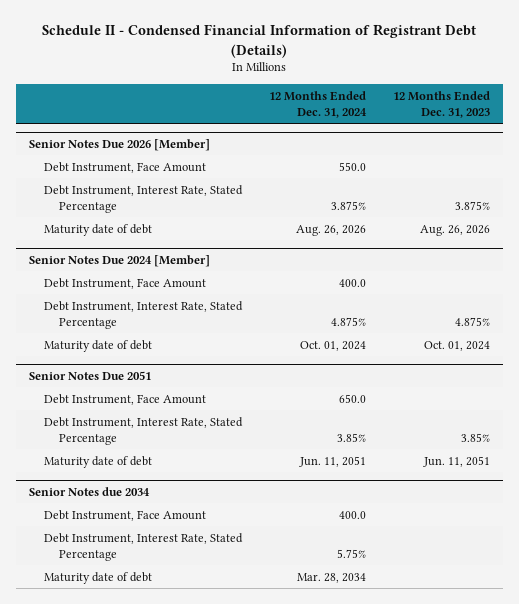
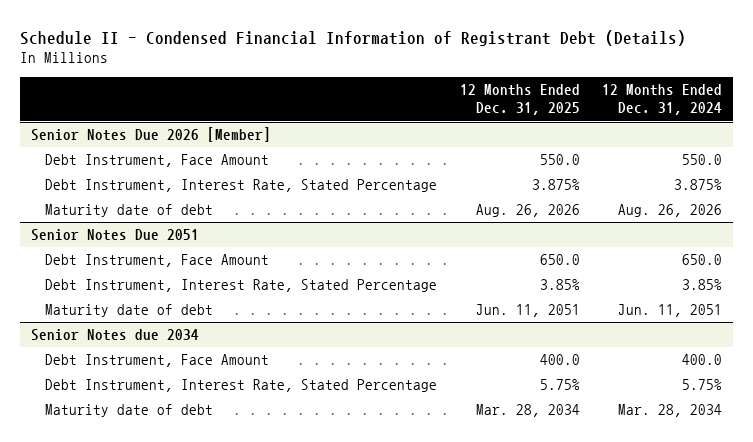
- | 12 Months Ended Dec. 31, 2024 | 12 Months Ended Dec. 31, 2023
+ | 12 Months Ended Dec. 31, 2025 | 12 Months Ended Dec. 31, 2024
- Senior Notes Due 2024 [Member]
- Debt Instrument, Face Amount | 400.0 |
- Debt Instrument, Interest Rate, Stated Percentage | 4.875% | 4.875%
- Maturity date of debt | Oct. 01, 2024 | Oct. 01, 2024

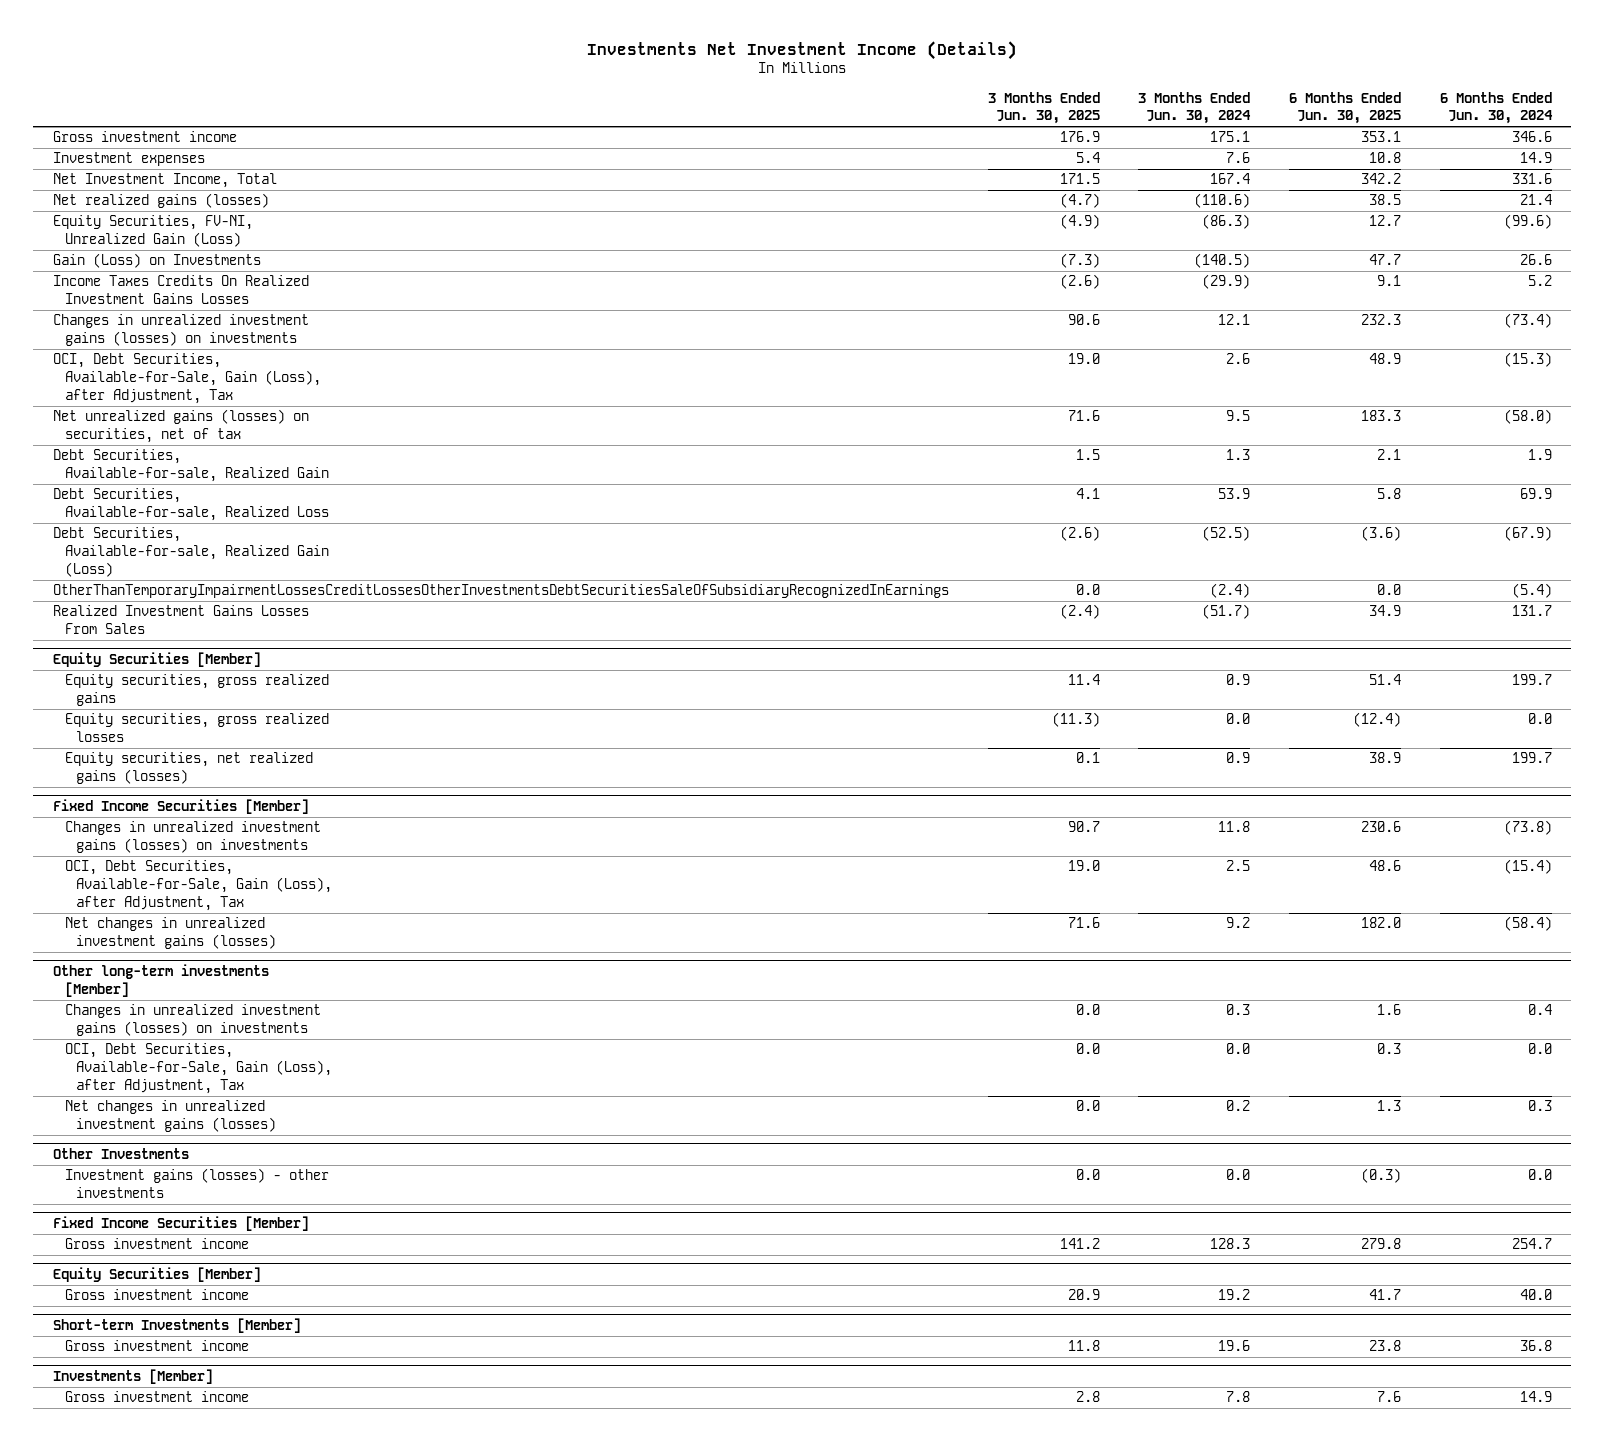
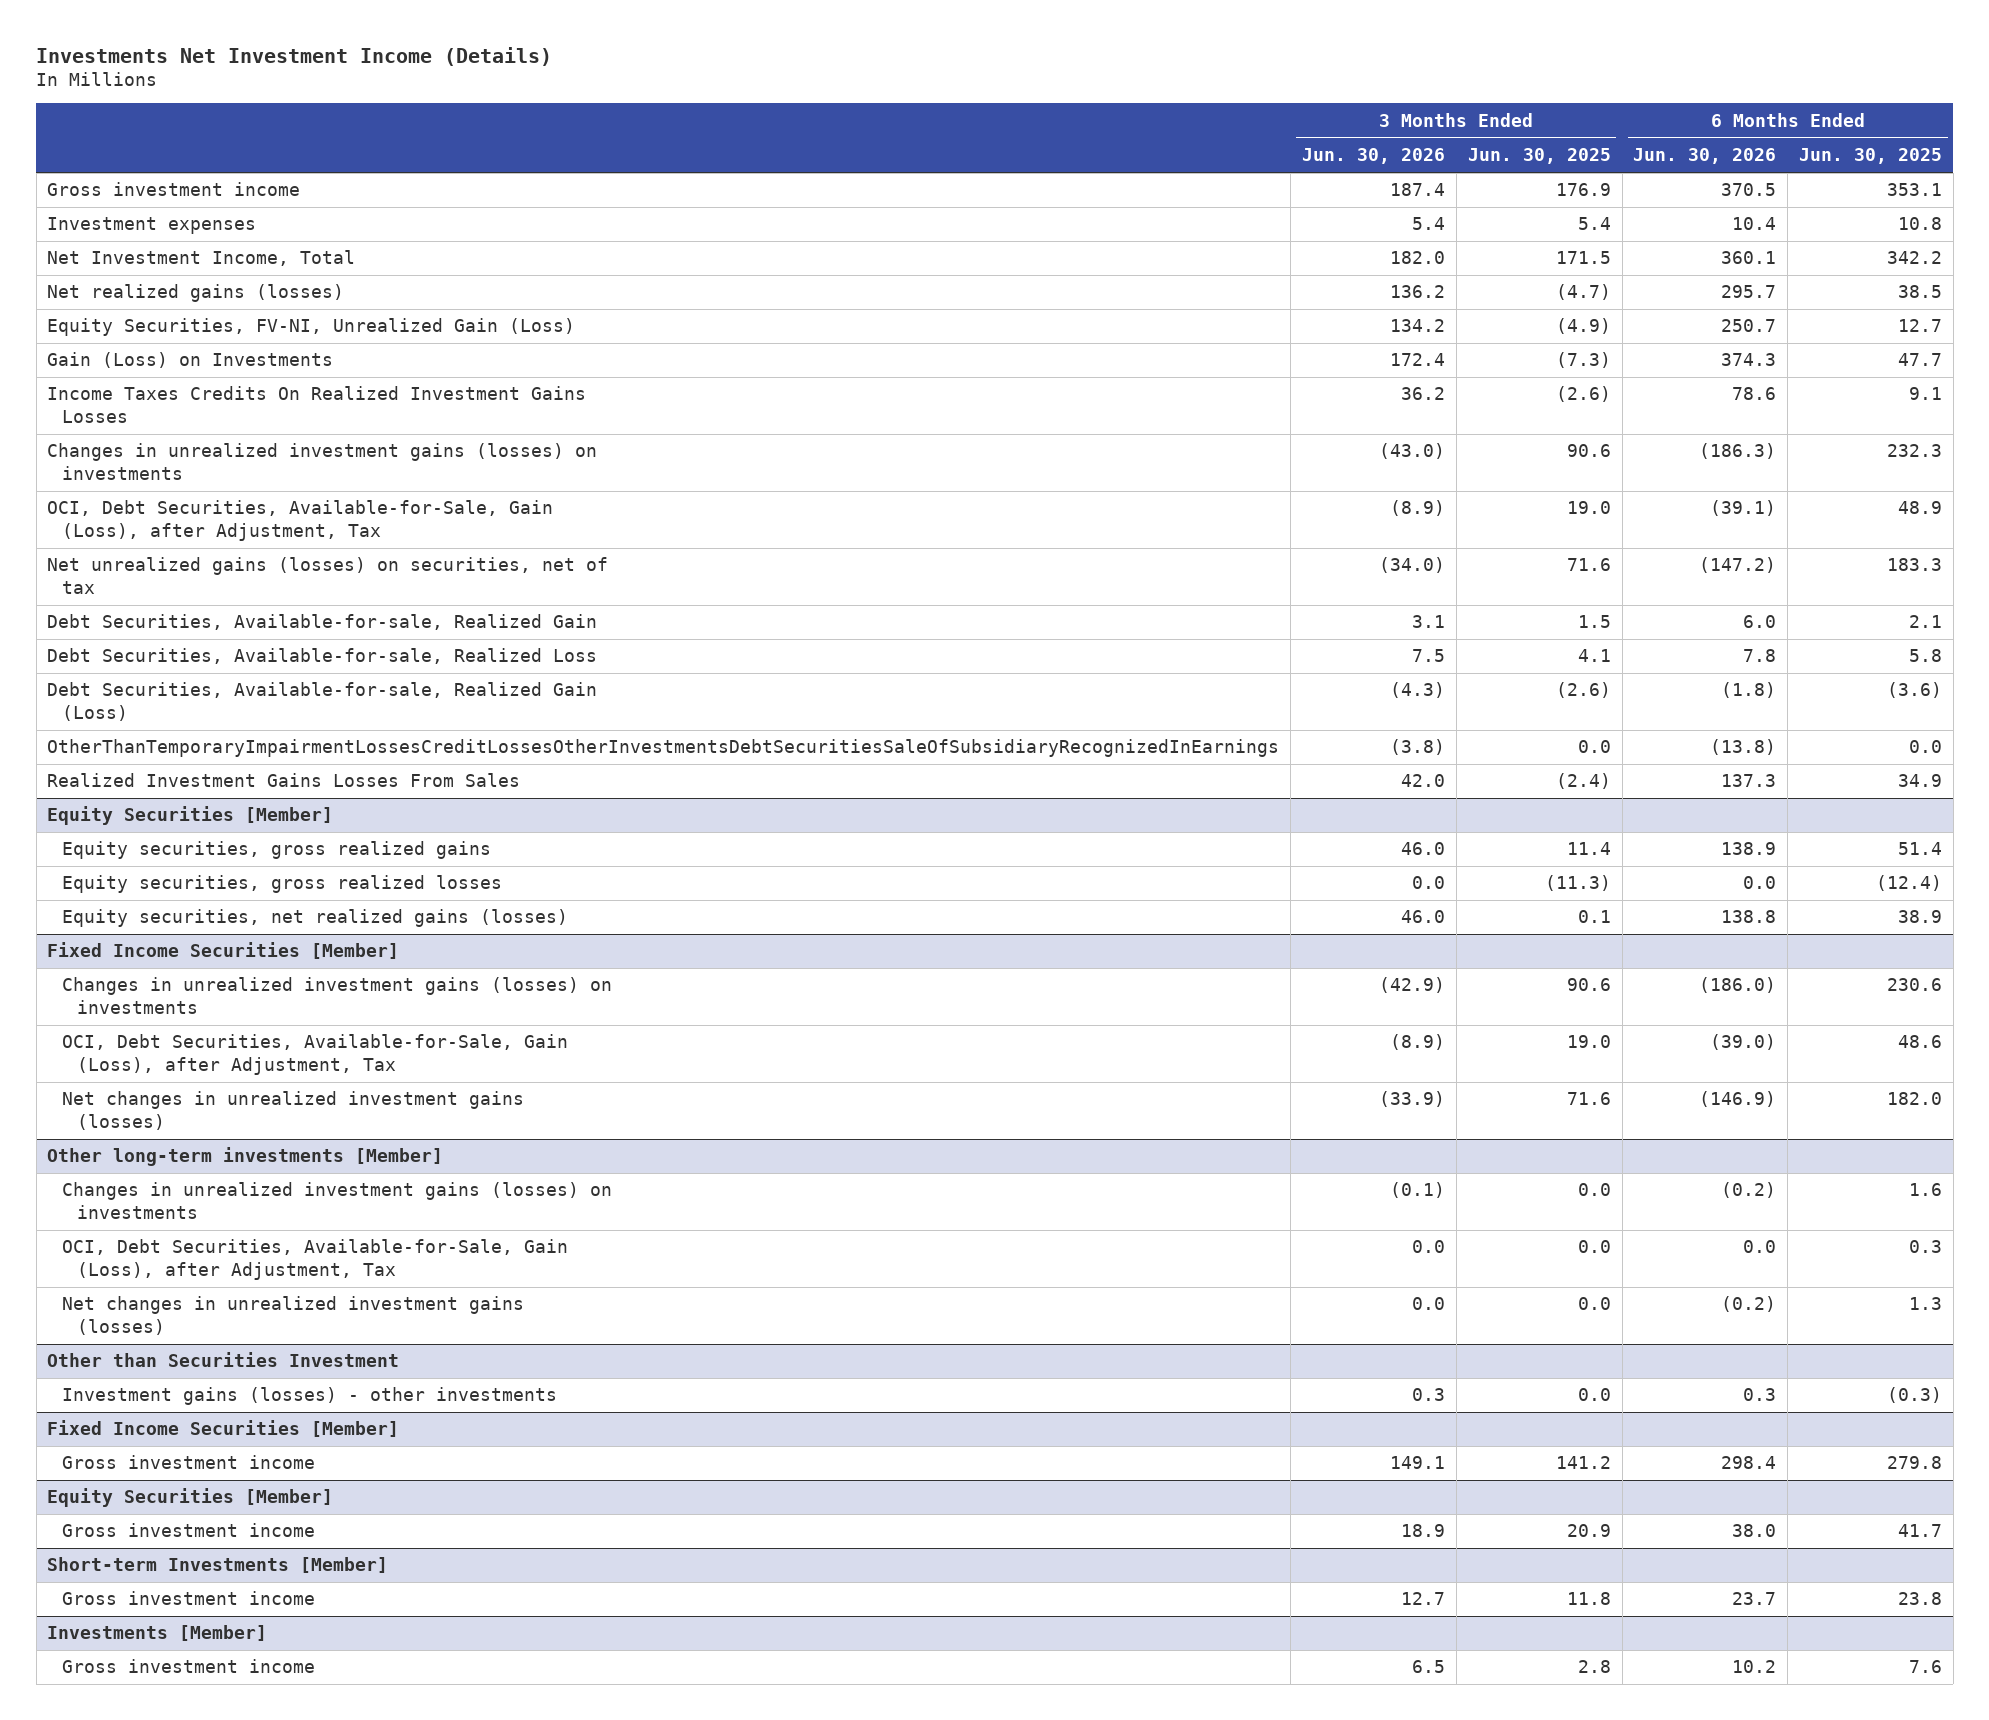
- | 3 Months Ended Jun. 30, 2025 | 3 Months Ended Jun. 30, 2024 | 6 Months Ended Jun. 30, 2025 | 6 Months Ended Jun. 30, 2024
+ | 3 Months Ended Jun. 30, 2026 | 3 Months Ended Jun. 30, 2025 | 6 Months Ended Jun. 30, 2026 | 6 Months Ended Jun. 30, 2025
@ Fixed Income Securities [Member]
- Changes in unrealized investment gains (losses) on investments | 90.7 | 11.8 | 230.6 | (73.8)
+ Changes in unrealized investment gains (losses) on investments | (42.9) | 90.6 | (186.0) | 230.6
- Other Investments
+ Other than Securities Investment

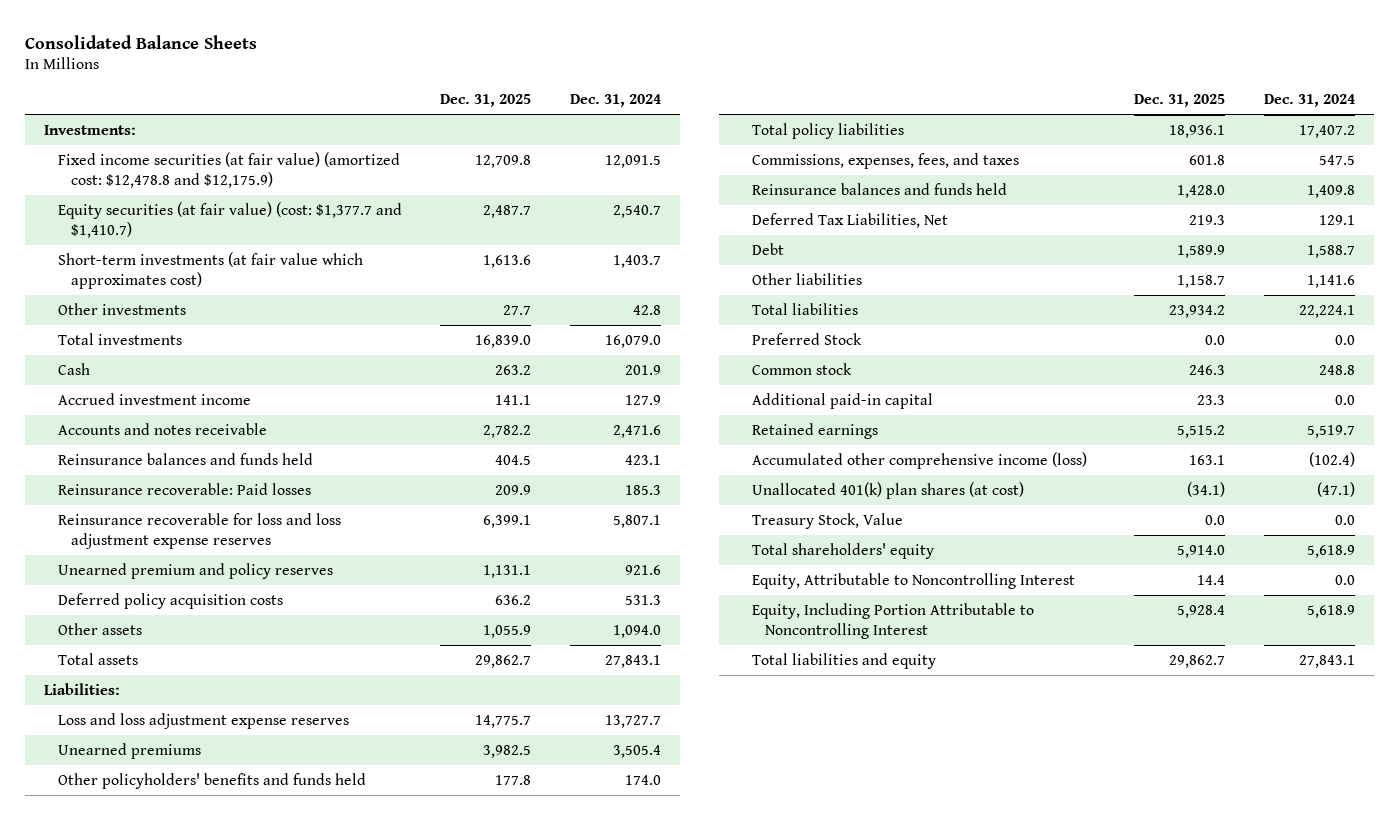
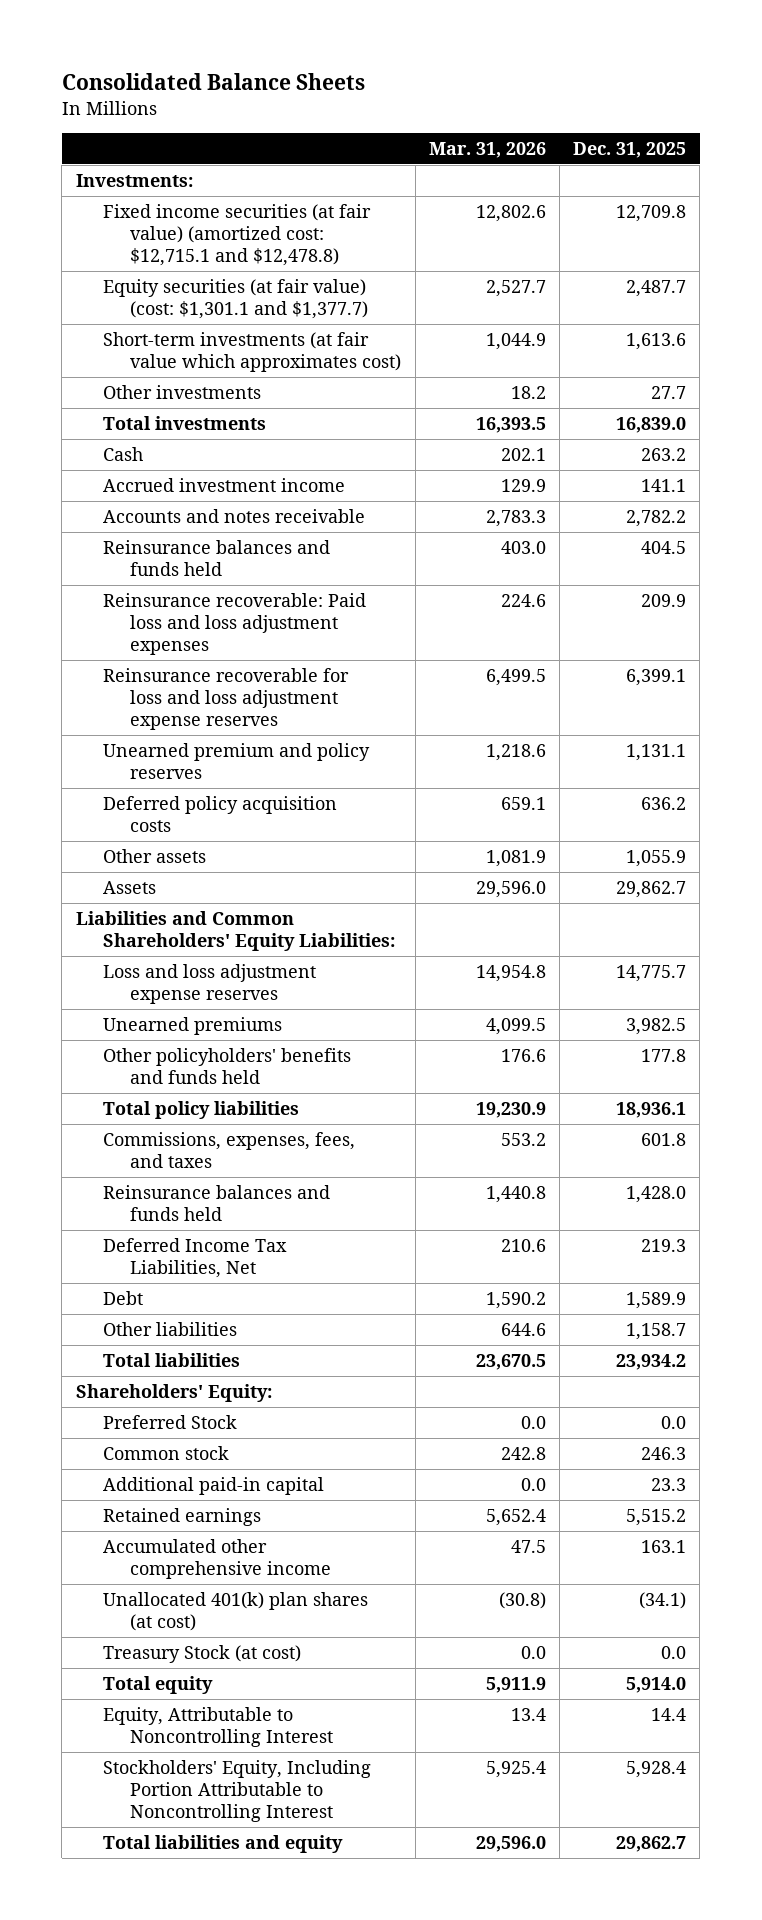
- | Dec. 31, 2025 | Dec. 31, 2024
+ | Mar. 31, 2026 | Dec. 31, 2025
- Fixed income securities (at fair value) (amortized cost: $12,478.8 and $12,175.9) | 12,709.8 | 12,091.5
- Equity securities (at fair value) (cost: $1,377.7 and $1,410.7) | 2,487.7 | 2,540.7
+ Fixed income securities (at fair value) (amortized cost: $12,715.1 and $12,478.8) | 12,802.6 | 12,709.8
+ Equity securities (at fair value) (cost: $1,301.1 and $1,377.7) | 2,527.7 | 2,487.7
- Reinsurance recoverable: Paid losses | 209.9 | 185.3
+ Reinsurance recoverable: Paid loss and loss adjustment expenses | 224.6 | 209.9
- Total assets | 29,862.7 | 27,843.1
- Liabilities:
+ Assets | 29,596.0 | 29,862.7
+ Liabilities and Common Shareholders' Equity Liabilities:
- Deferred Tax Liabilities, Net | 219.3 | 129.1
+ Deferred Income Tax Liabilities, Net | 210.6 | 219.3
+ Shareholders' Equity:
- Accumulated other comprehensive income (loss) | 163.1 | (102.4)
+ Accumulated other comprehensive income | 47.5 | 163.1
- Treasury Stock, Value | 0.0 | 0.0
- Total shareholders' equity | 5,914.0 | 5,618.9
+ Treasury Stock (at cost) | 0.0 | 0.0
+ Total equity | 5,911.9 | 5,914.0
- Equity, Including Portion Attributable to Noncontrolling Interest | 5,928.4 | 5,618.9
+ Stockholders' Equity, Including Portion Attributable to Noncontrolling Interest | 5,925.4 | 5,928.4

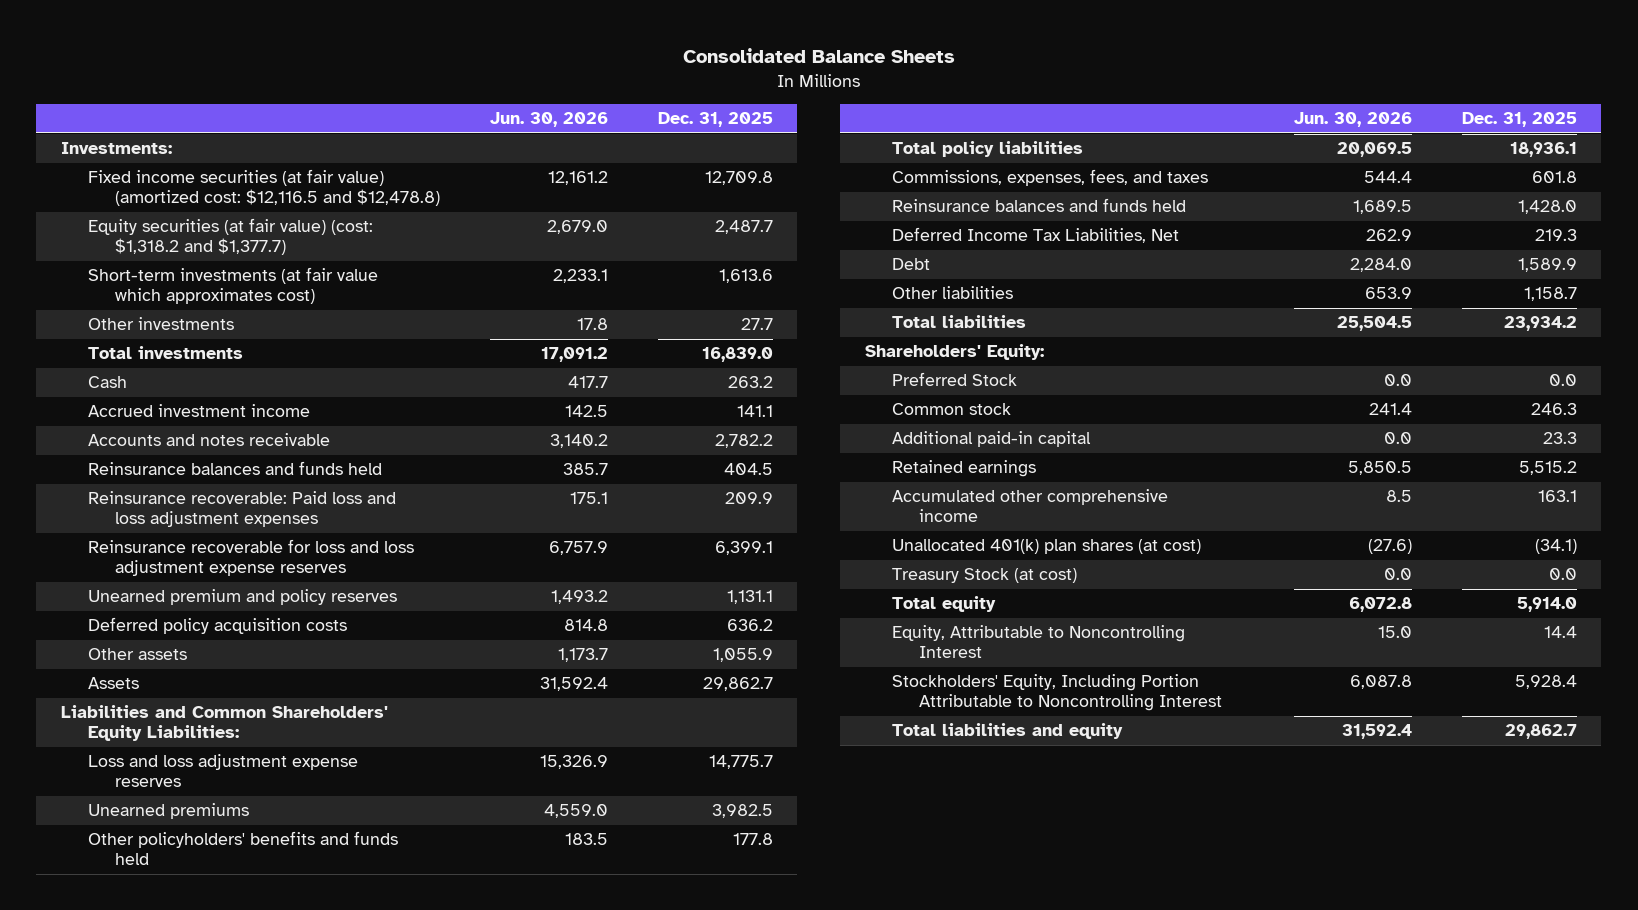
- | Mar. 31, 2026 | Dec. 31, 2025
+ | Jun. 30, 2026 | Dec. 31, 2025
- Fixed income securities (at fair value) (amortized cost: $12,715.1 and $12,478.8) | 12,802.6 | 12,709.8
- Equity securities (at fair value) (cost: $1,301.1 and $1,377.7) | 2,527.7 | 2,487.7
+ Fixed income securities (at fair value) (amortized cost: $12,116.5 and $12,478.8) | 12,161.2 | 12,709.8
+ Equity securities (at fair value) (cost: $1,318.2 and $1,377.7) | 2,679.0 | 2,487.7

